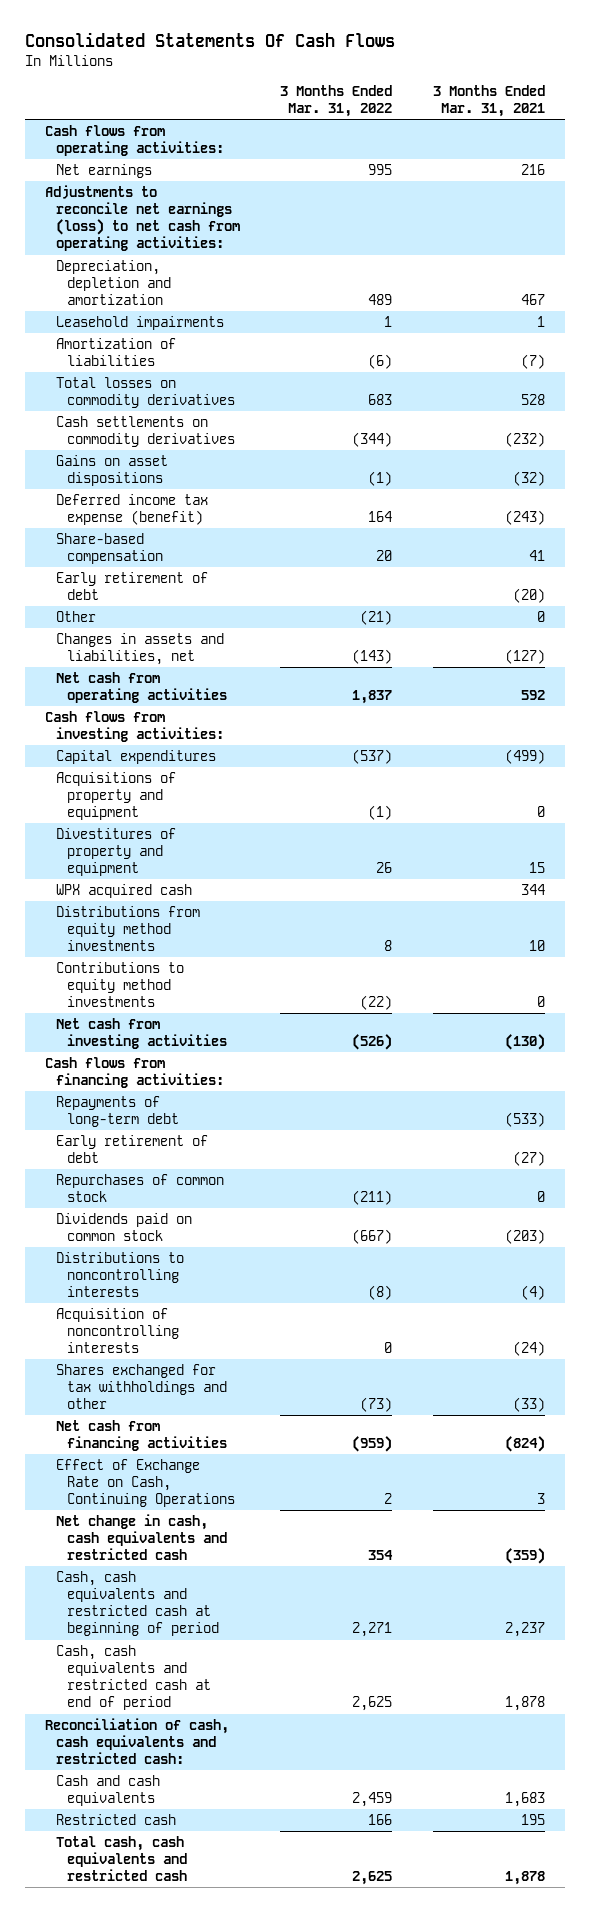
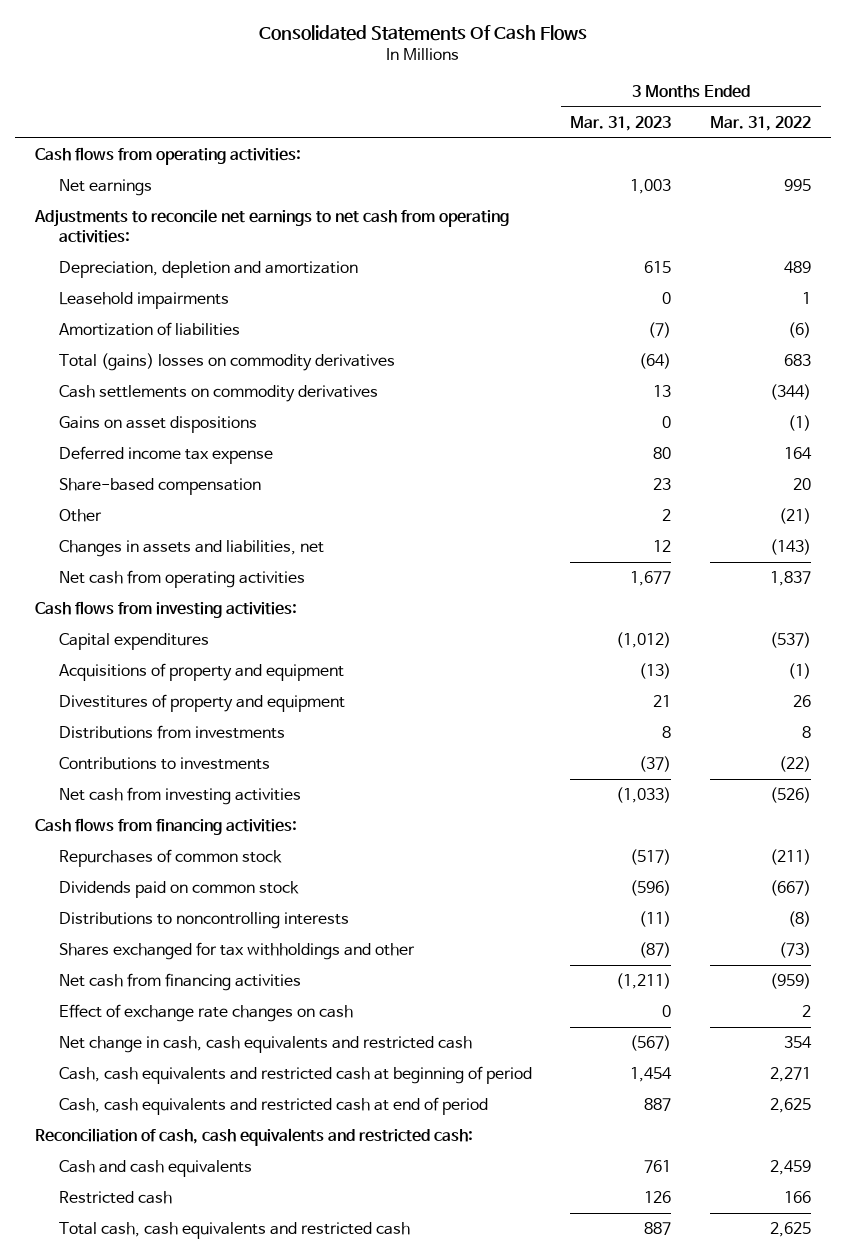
- | 3 Months Ended Mar. 31, 2022 | 3 Months Ended Mar. 31, 2021
+ | 3 Months Ended Mar. 31, 2023 | 3 Months Ended Mar. 31, 2022
- Adjustments to reconcile net earnings (loss) to net cash from operating activities:
+ Adjustments to reconcile net earnings to net cash from operating activities:
- Total losses on commodity derivatives | 683 | 528
+ Total (gains) losses on commodity derivatives | (64) | 683
- Deferred income tax expense (benefit) | 164 | (243)
+ Deferred income tax expense | 80 | 164
- Early retirement of debt | | (20)
- WPX acquired cash | | 344
- Distributions from equity method investments | 8 | 10
- Contributions to equity method investments | (22) | 0
+ Distributions from investments | 8 | 8
+ Contributions to investments | (37) | (22)
- Repayments of long-term debt | | (533)
- Early retirement of debt | | (27)
- Acquisition of noncontrolling interests | 0 | (24)
- Effect of Exchange Rate on Cash, Continuing Operations | 2 | 3
+ Effect of exchange rate changes on cash | 0 | 2

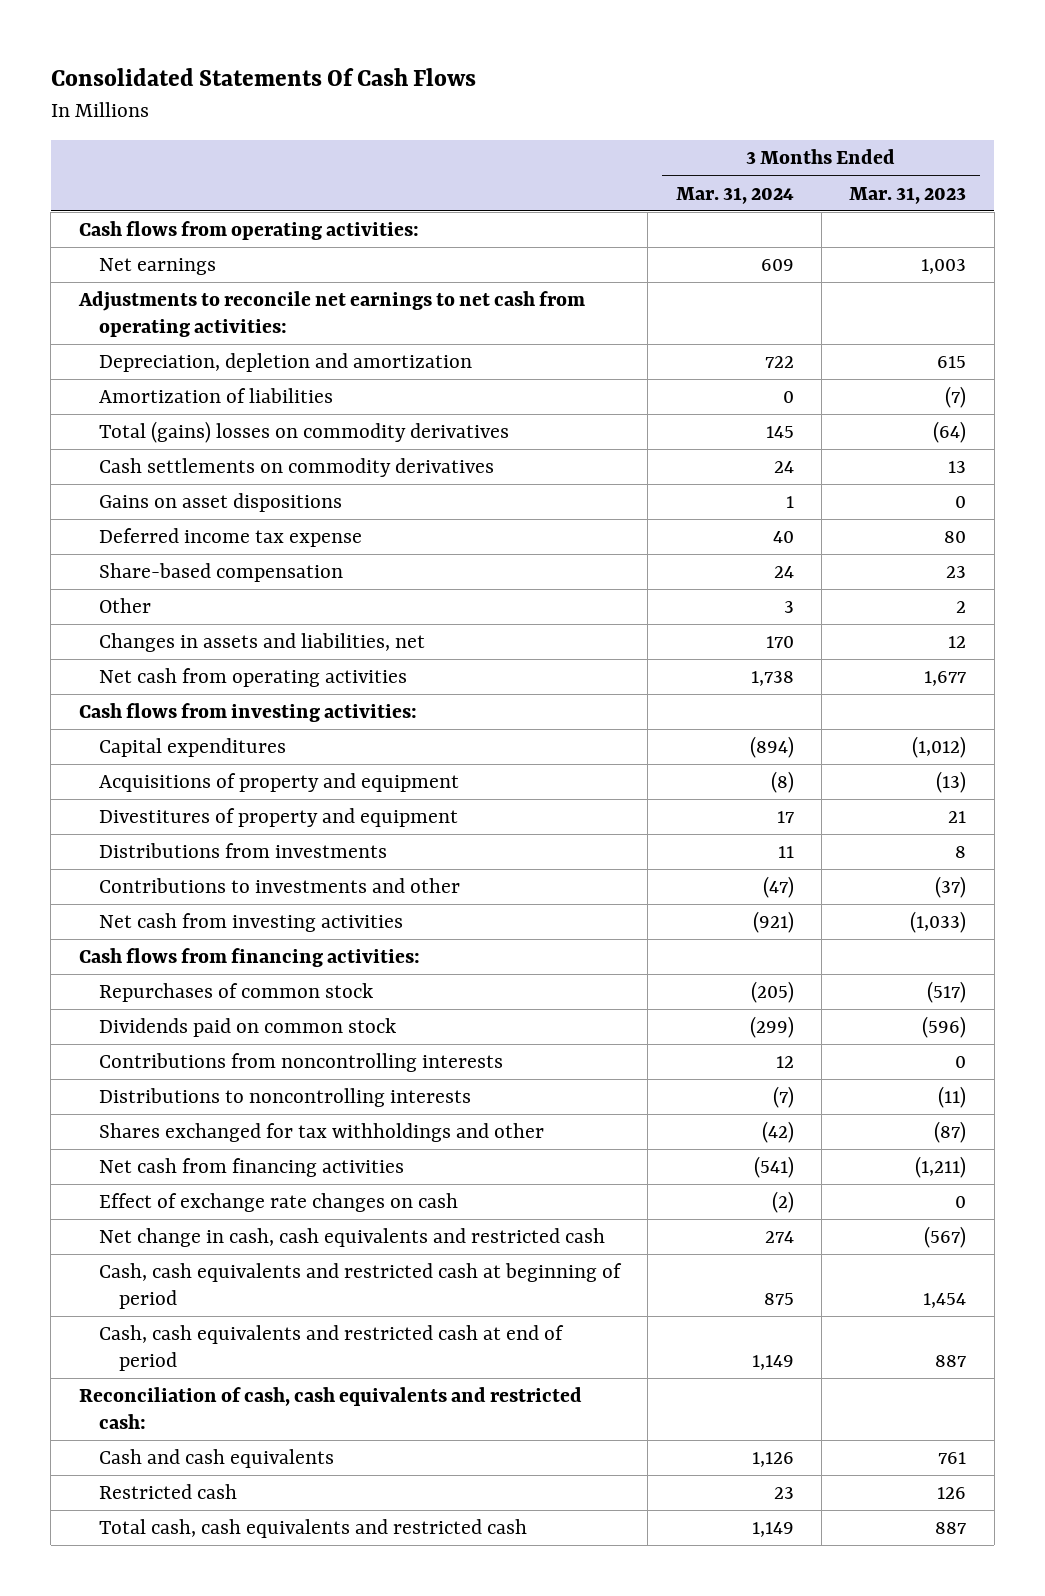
- | 3 Months Ended Mar. 31, 2023 | 3 Months Ended Mar. 31, 2022
+ | 3 Months Ended Mar. 31, 2024 | 3 Months Ended Mar. 31, 2023
- Leasehold impairments | 0 | 1
- Contributions to investments | (37) | (22)
+ Contributions to investments and other | (47) | (37)
+ Contributions from noncontrolling interests | 12 | 0

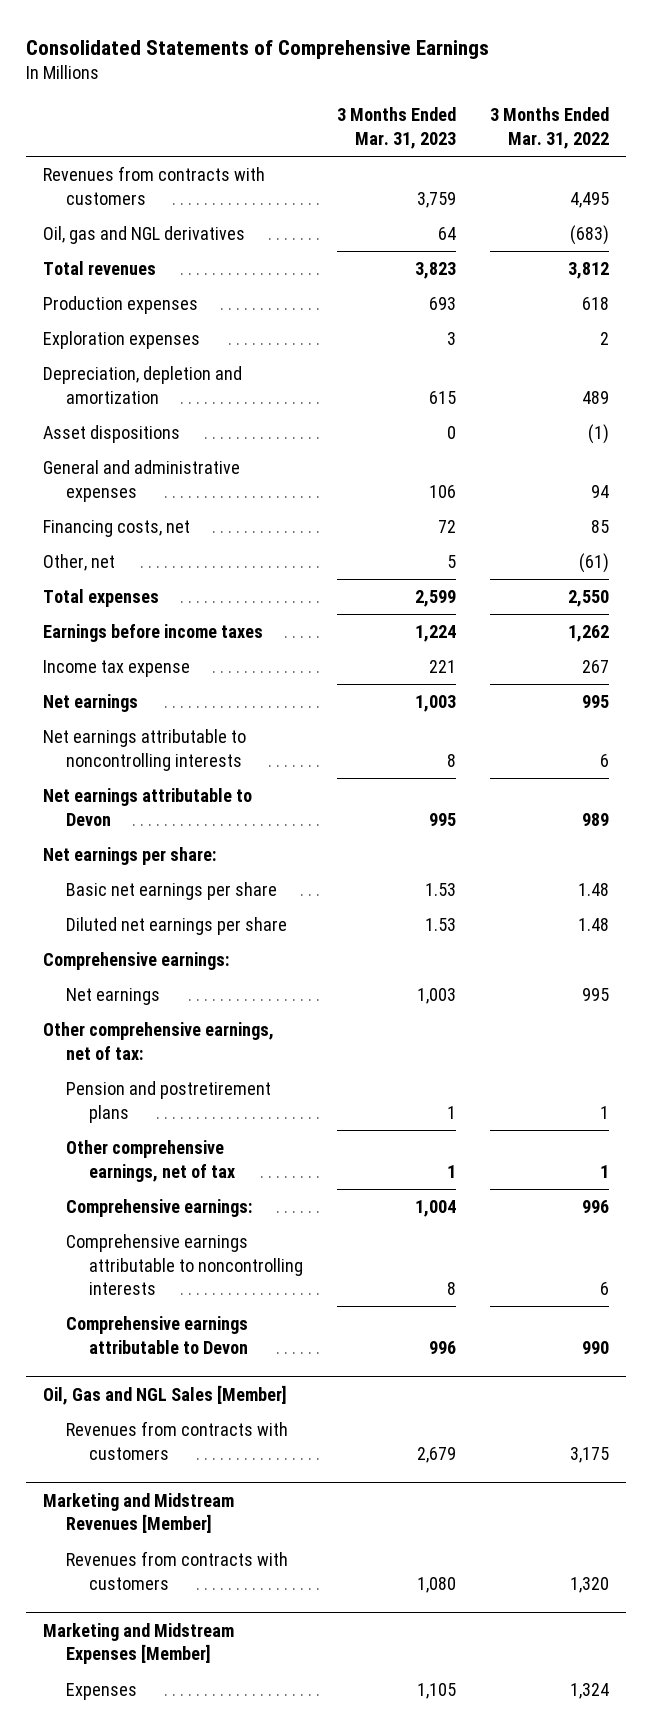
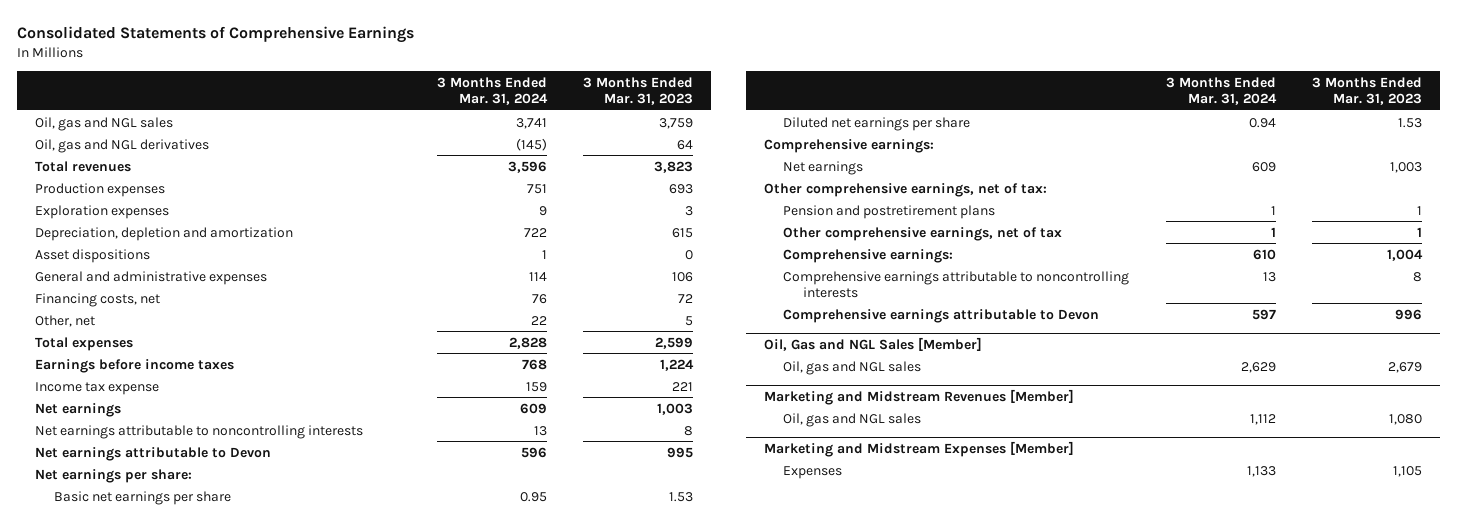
- | 3 Months Ended Mar. 31, 2023 | 3 Months Ended Mar. 31, 2022
+ | 3 Months Ended Mar. 31, 2024 | 3 Months Ended Mar. 31, 2023
- Revenues from contracts with customers | 3,759 | 4,495
+ Oil, gas and NGL sales | 3,741 | 3,759
@ Oil, Gas and NGL Sales [Member]
- Revenues from contracts with customers | 2,679 | 3,175
+ Oil, gas and NGL sales | 2,629 | 2,679
@ Marketing and Midstream Revenues [Member]
- Revenues from contracts with customers | 1,080 | 1,320
+ Oil, gas and NGL sales | 1,112 | 1,080

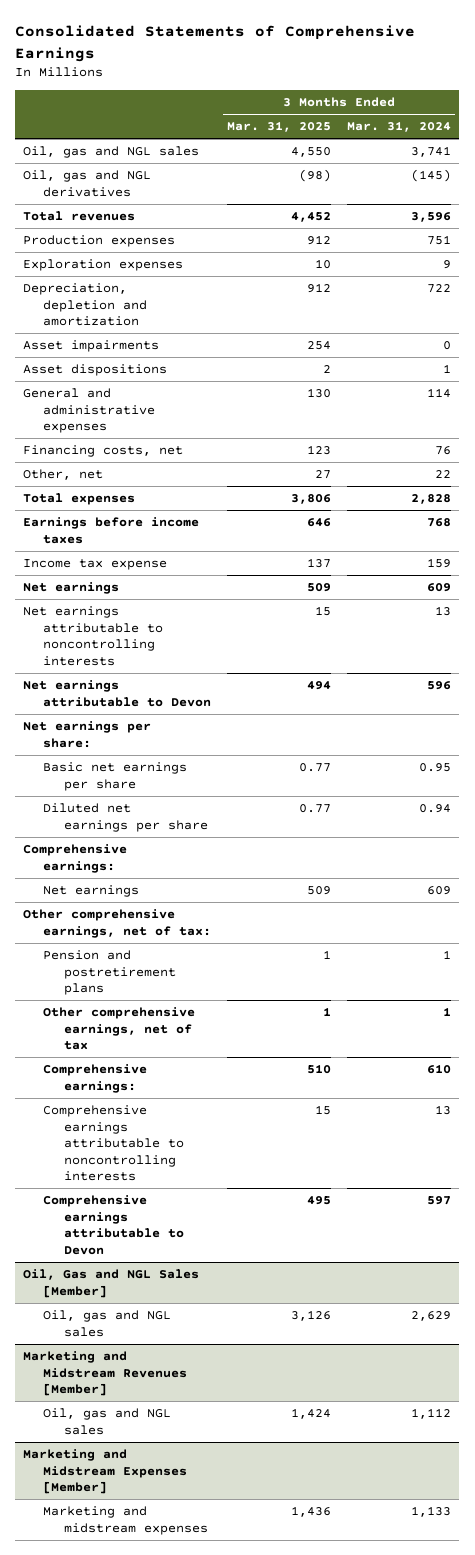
- | 3 Months Ended Mar. 31, 2024 | 3 Months Ended Mar. 31, 2023
+ | 3 Months Ended Mar. 31, 2025 | 3 Months Ended Mar. 31, 2024
+ Asset impairments | 254 | 0
@ Marketing and Midstream Expenses [Member]
- Expenses | 1,133 | 1,105
+ Marketing and midstream expenses | 1,436 | 1,133

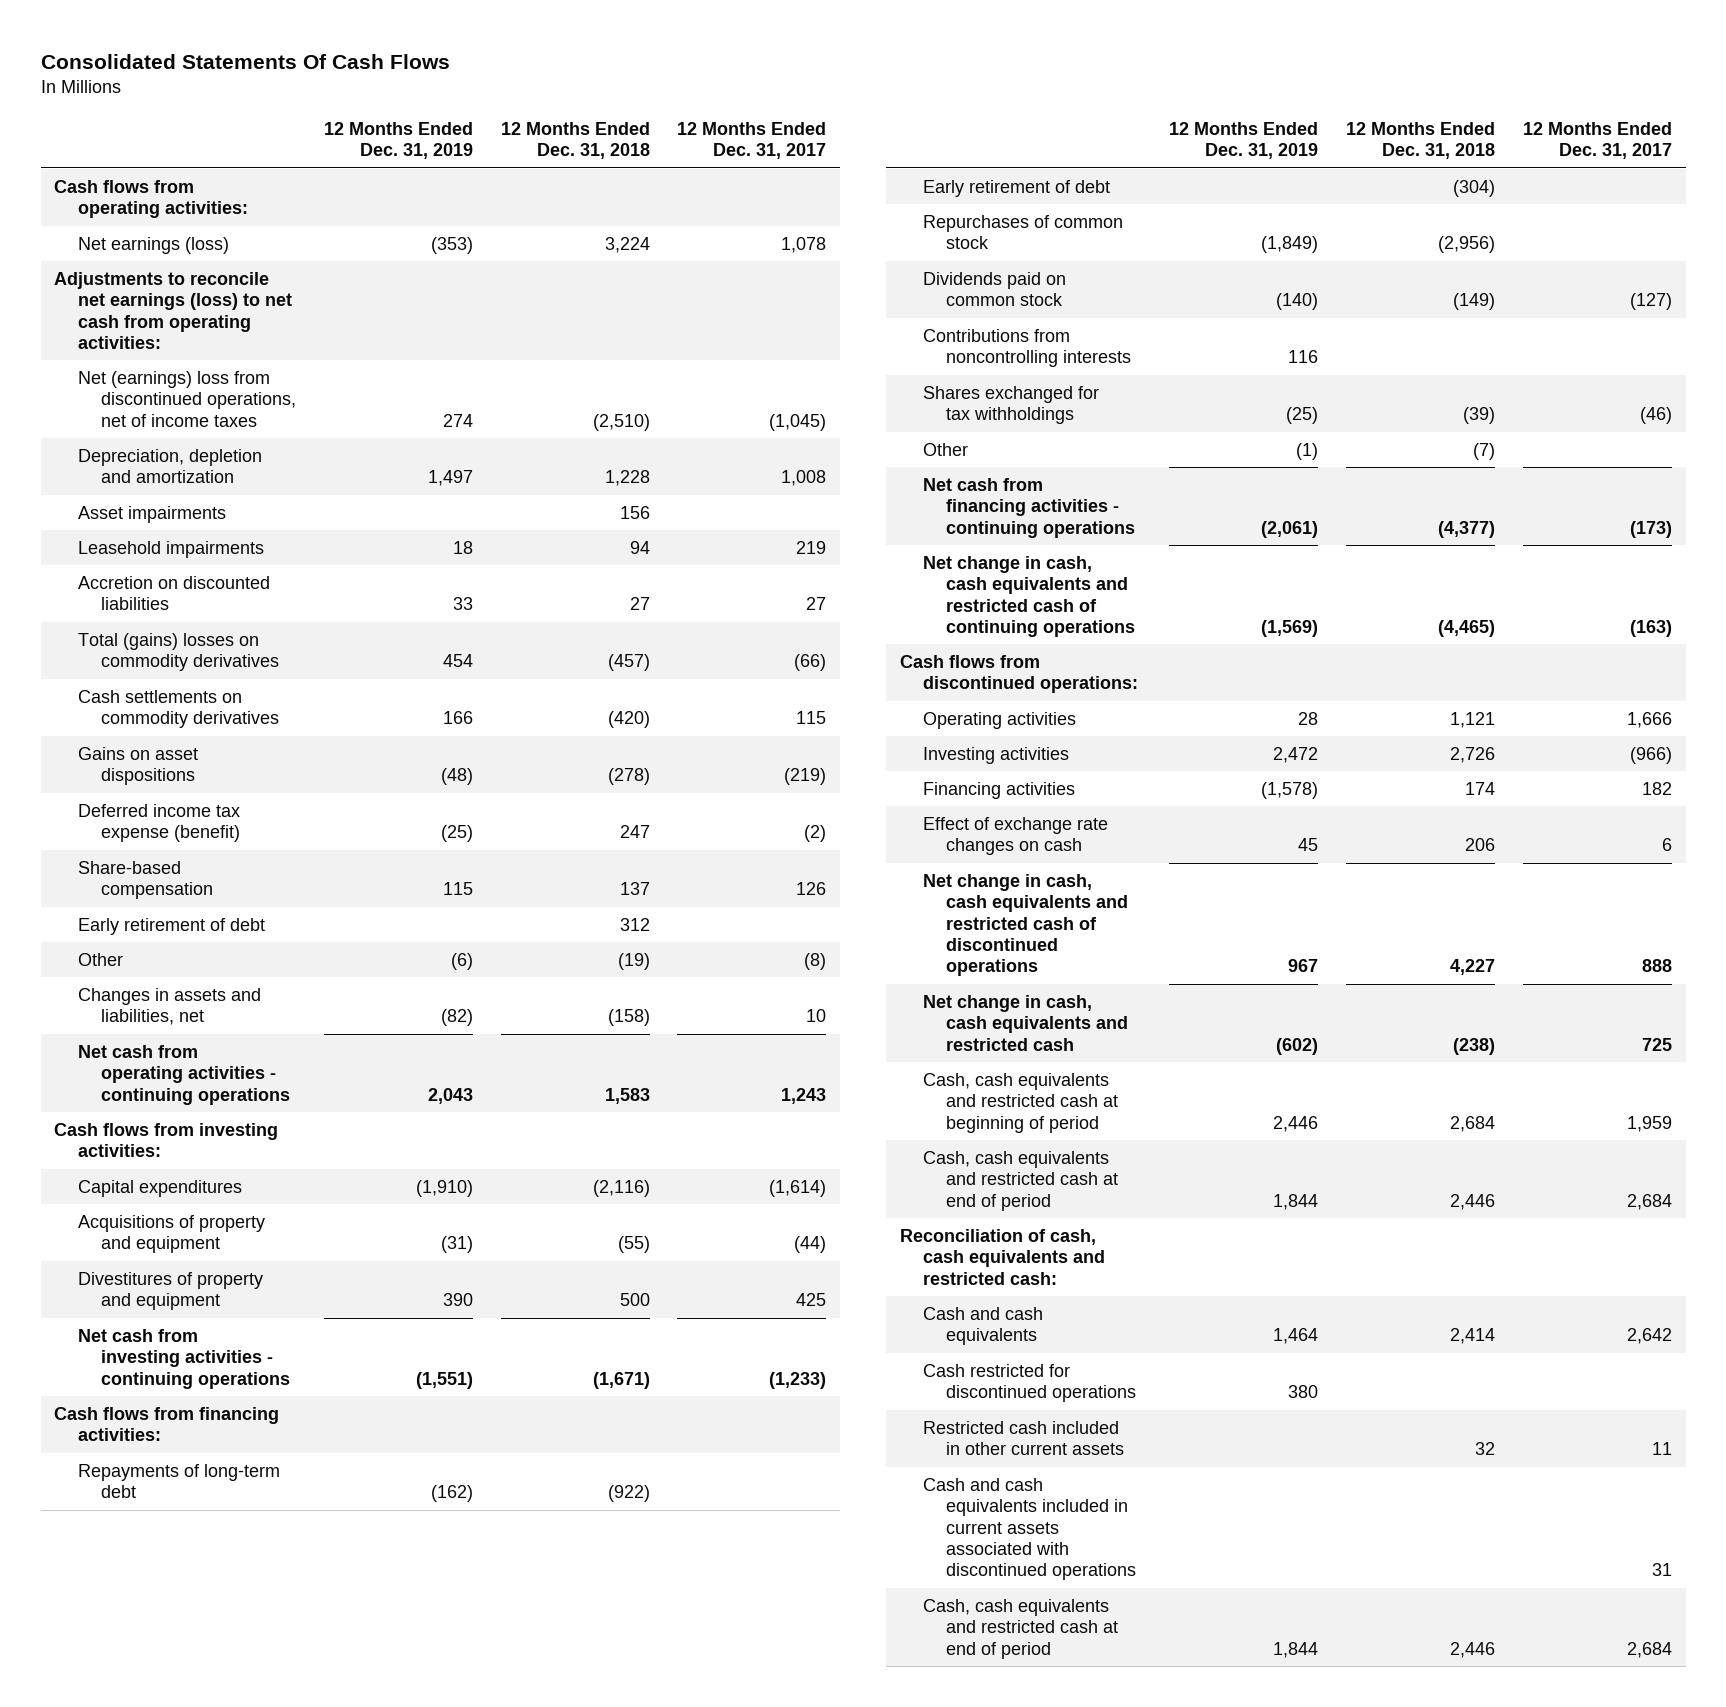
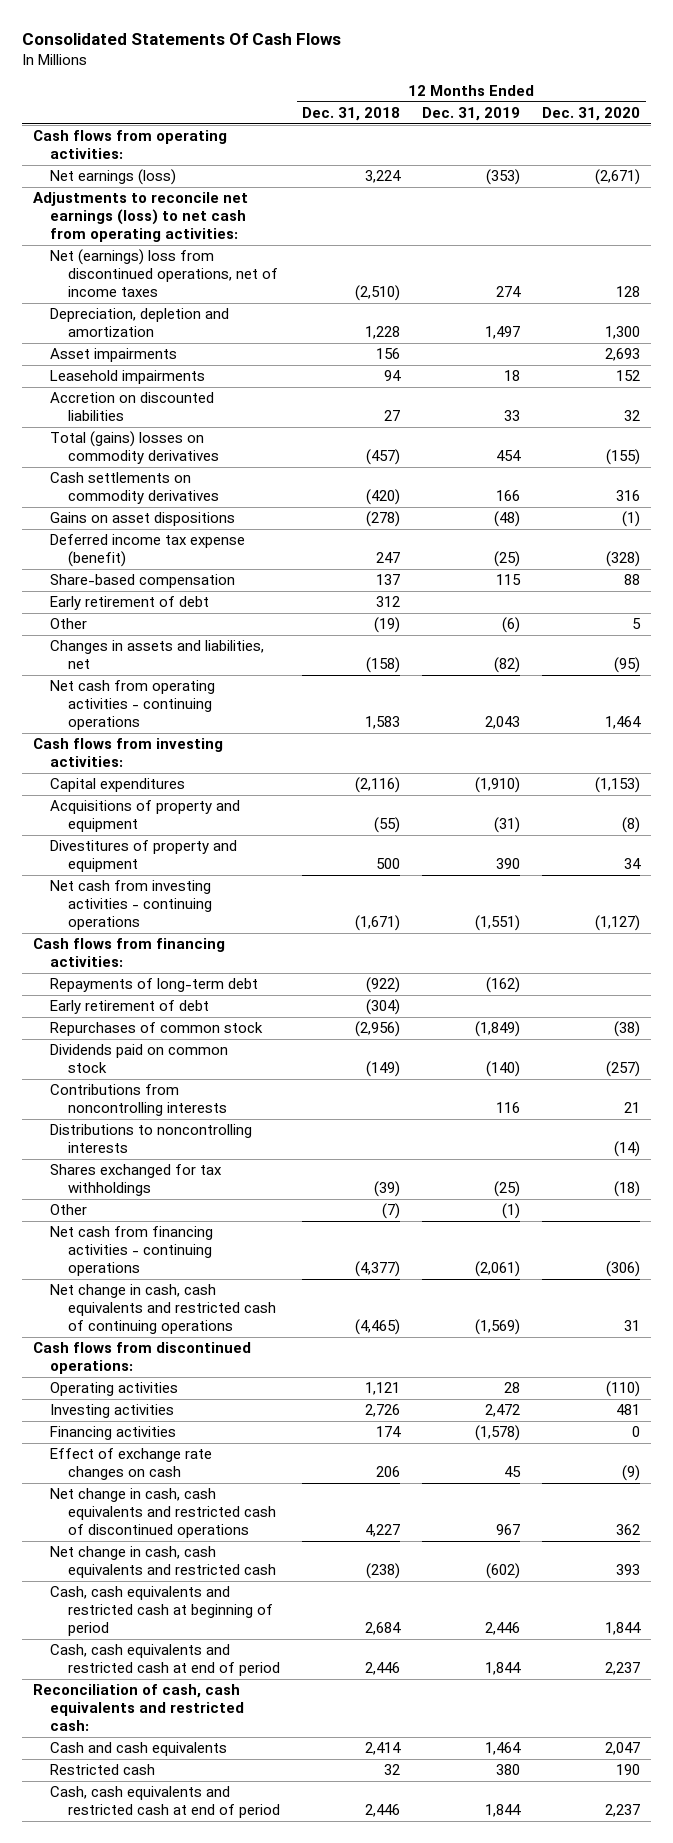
- | 12 Months Ended Dec. 31, 2019 | 12 Months Ended Dec. 31, 2018 | 12 Months Ended Dec. 31, 2017
+ | 12 Months Ended Dec. 31, 2018 | 12 Months Ended Dec. 31, 2019 | 12 Months Ended Dec. 31, 2020
+ Distributions to noncontrolling interests | | | (14)
- Cash restricted for discontinued operations | 380 | |
- Restricted cash included in other current assets | | 32 | 11
- Cash and cash equivalents included in current assets associated with discontinued operations | | | 31
+ Restricted cash | 32 | 380 | 190

